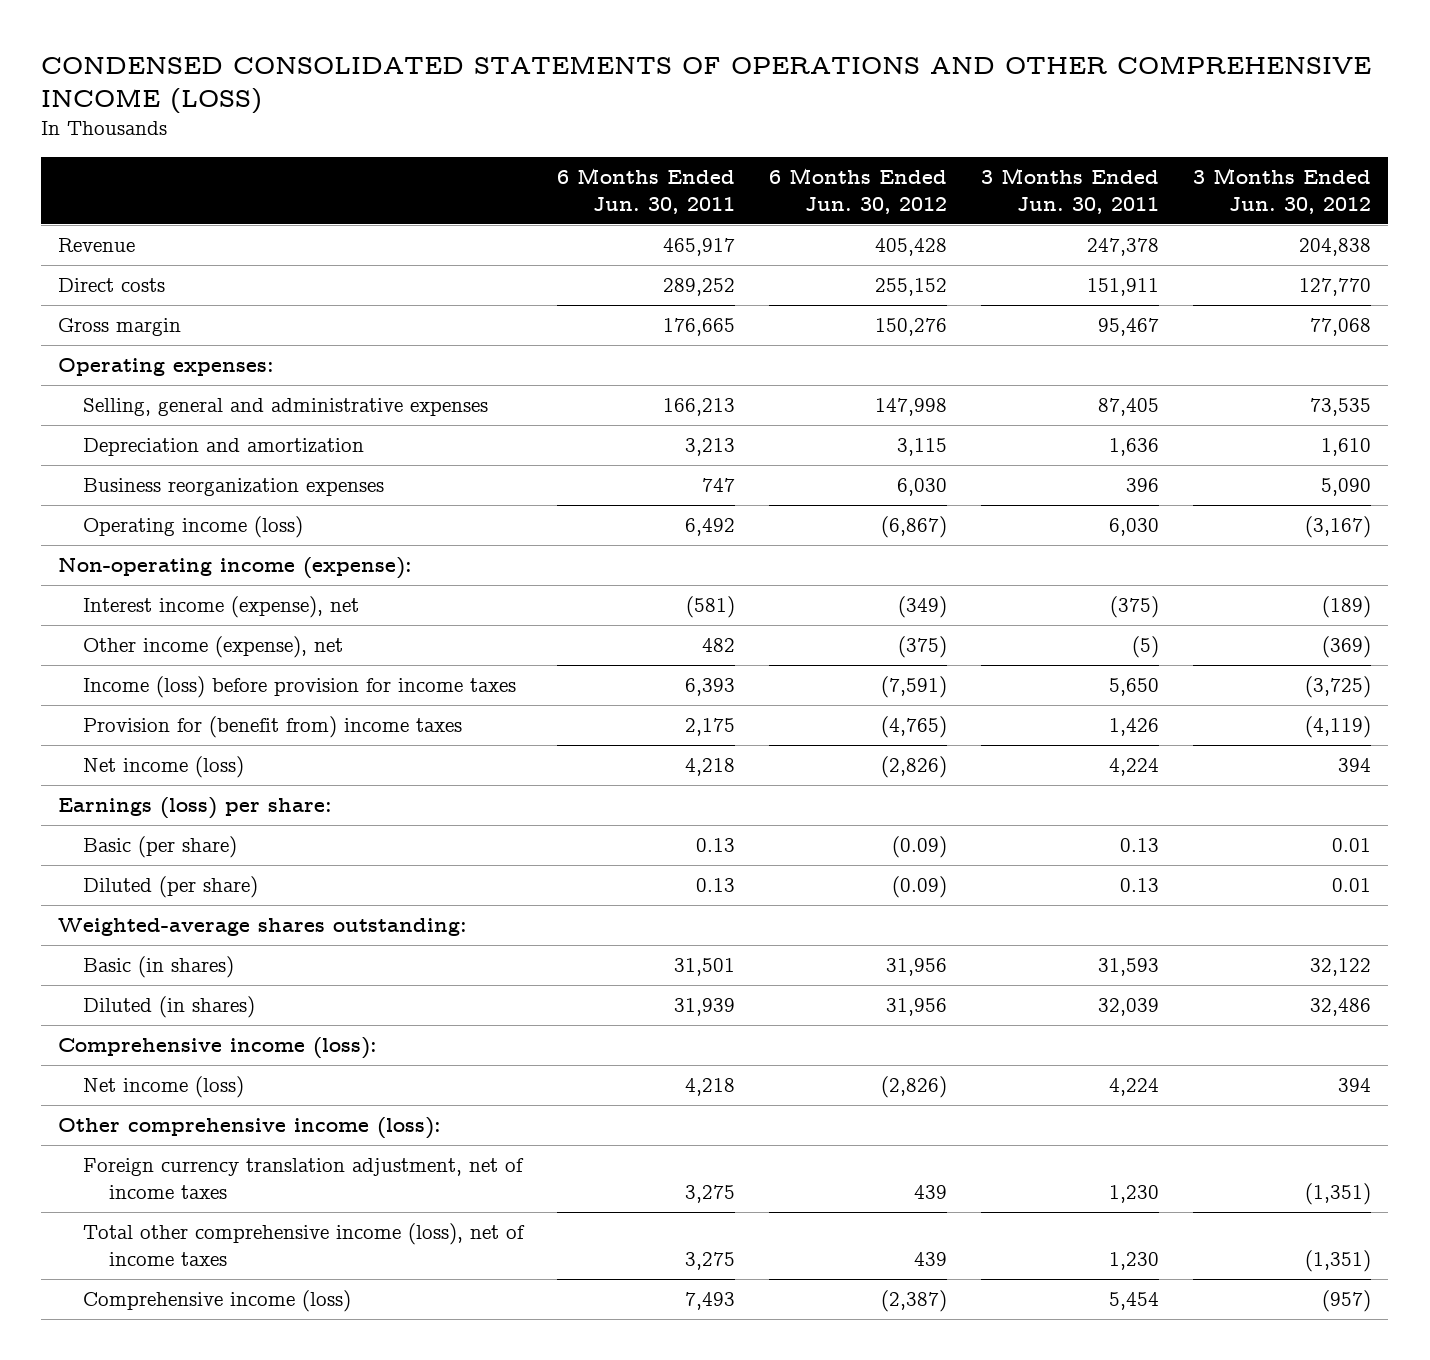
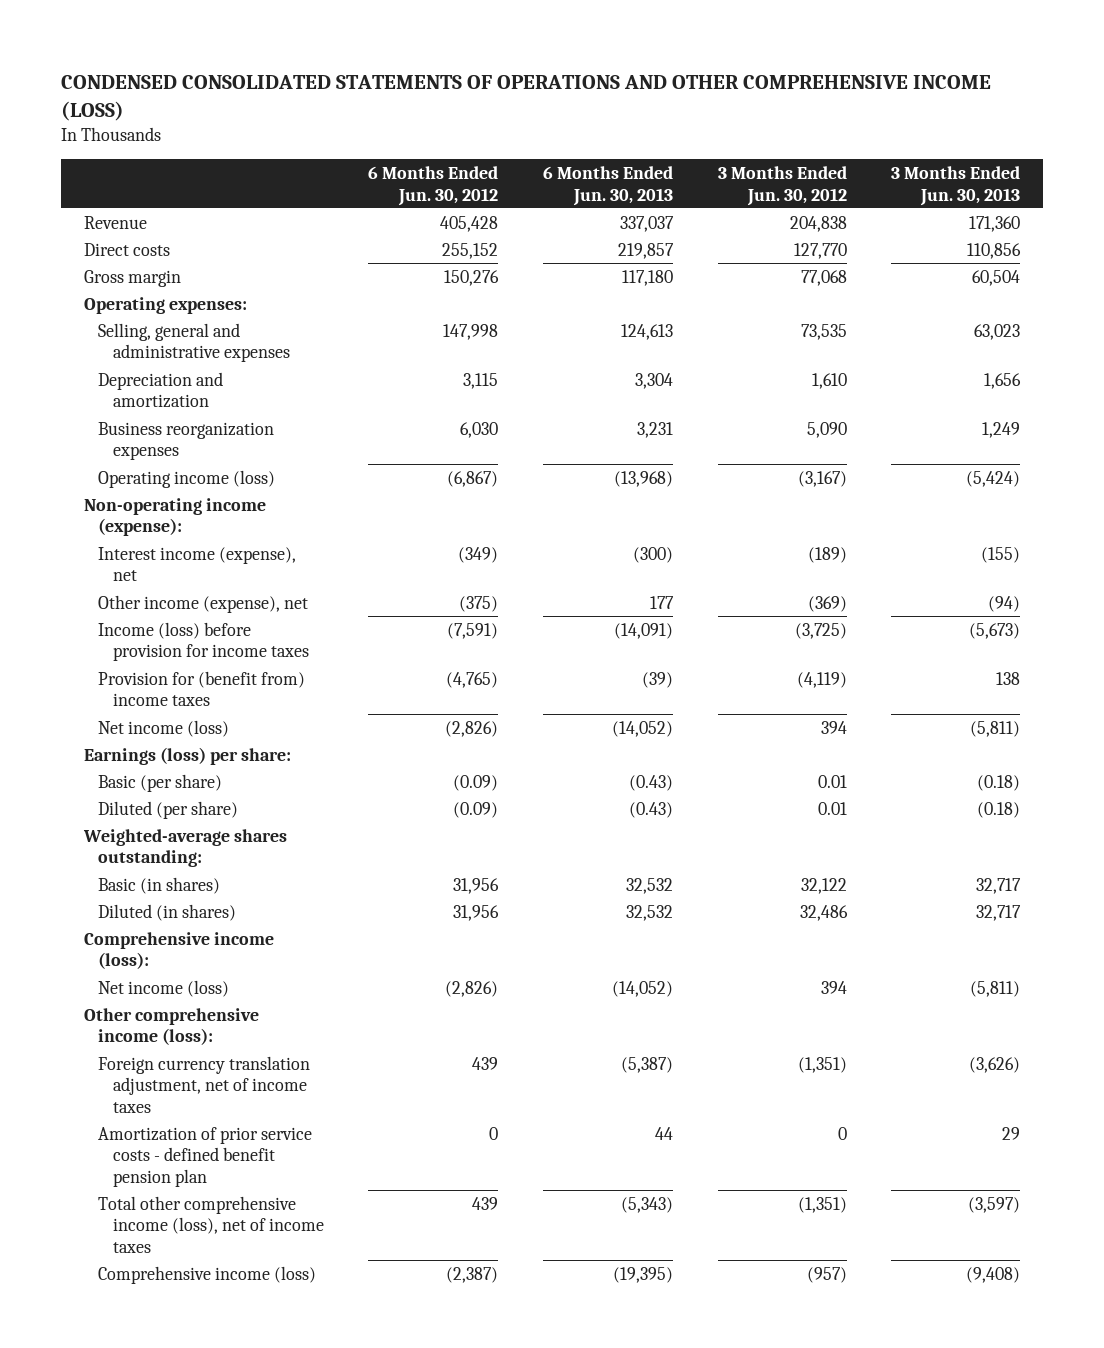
- | 6 Months Ended Jun. 30, 2011 | 6 Months Ended Jun. 30, 2012 | 3 Months Ended Jun. 30, 2011 | 3 Months Ended Jun. 30, 2012
+ | 6 Months Ended Jun. 30, 2012 | 6 Months Ended Jun. 30, 2013 | 3 Months Ended Jun. 30, 2012 | 3 Months Ended Jun. 30, 2013
+ Amortization of prior service costs - defined benefit pension plan | 0 | 44 | 0 | 29

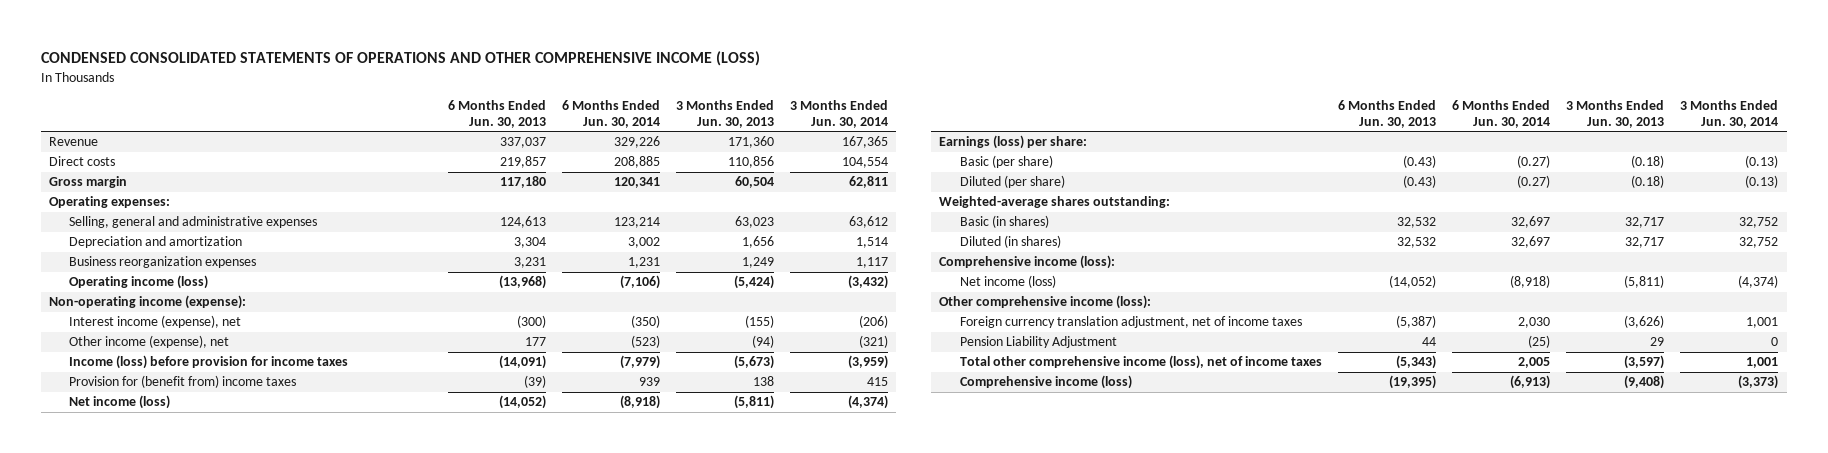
- | 6 Months Ended Jun. 30, 2012 | 6 Months Ended Jun. 30, 2013 | 3 Months Ended Jun. 30, 2012 | 3 Months Ended Jun. 30, 2013
+ | 6 Months Ended Jun. 30, 2013 | 6 Months Ended Jun. 30, 2014 | 3 Months Ended Jun. 30, 2013 | 3 Months Ended Jun. 30, 2014
- Amortization of prior service costs - defined benefit pension plan | 0 | 44 | 0 | 29
+ Pension Liability Adjustment | 44 | (25) | 29 | 0

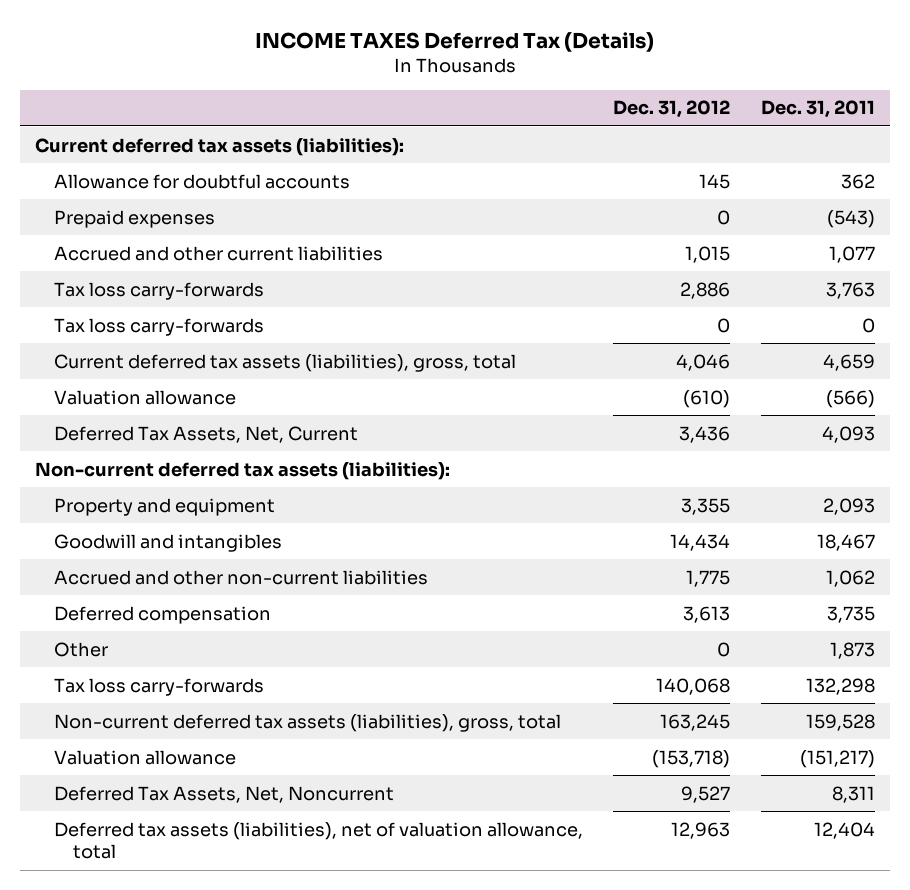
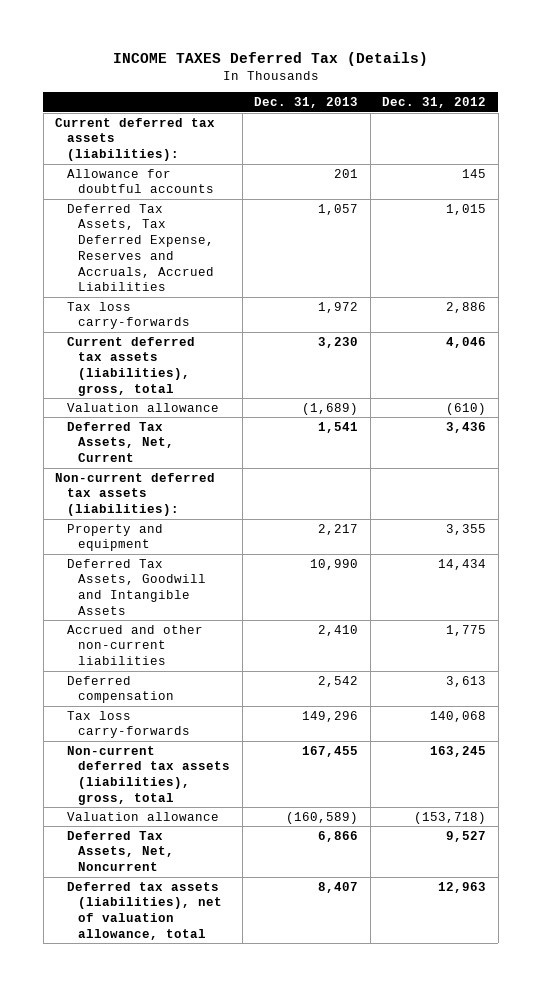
- | Dec. 31, 2012 | Dec. 31, 2011
+ | Dec. 31, 2013 | Dec. 31, 2012
- Prepaid expenses | 0 | (543)
- Accrued and other current liabilities | 1,015 | 1,077
+ Deferred Tax Assets, Tax Deferred Expense, Reserves and Accruals, Accrued Liabilities | 1,057 | 1,015
- Tax loss carry-forwards | 0 | 0
- Goodwill and intangibles | 14,434 | 18,467
+ Deferred Tax Assets, Goodwill and Intangible Assets | 10,990 | 14,434
- Other | 0 | 1,873

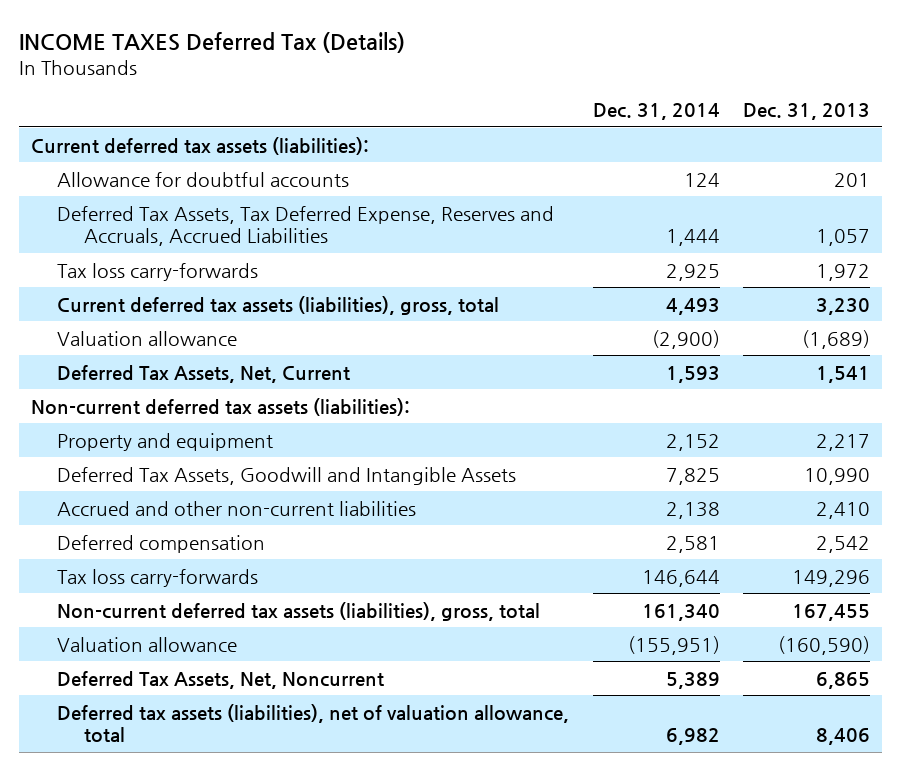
- | Dec. 31, 2013 | Dec. 31, 2012
+ | Dec. 31, 2014 | Dec. 31, 2013
- Valuation allowance | (160,589) | (153,718)
- Deferred Tax Assets, Net, Noncurrent | 6,866 | 9,527
- Deferred tax assets (liabilities), net of valuation allowance, total | 8,407 | 12,963
+ Valuation allowance | (155,951) | (160,590)
+ Deferred Tax Assets, Net, Noncurrent | 5,389 | 6,865
+ Deferred tax assets (liabilities), net of valuation allowance, total | 6,982 | 8,406

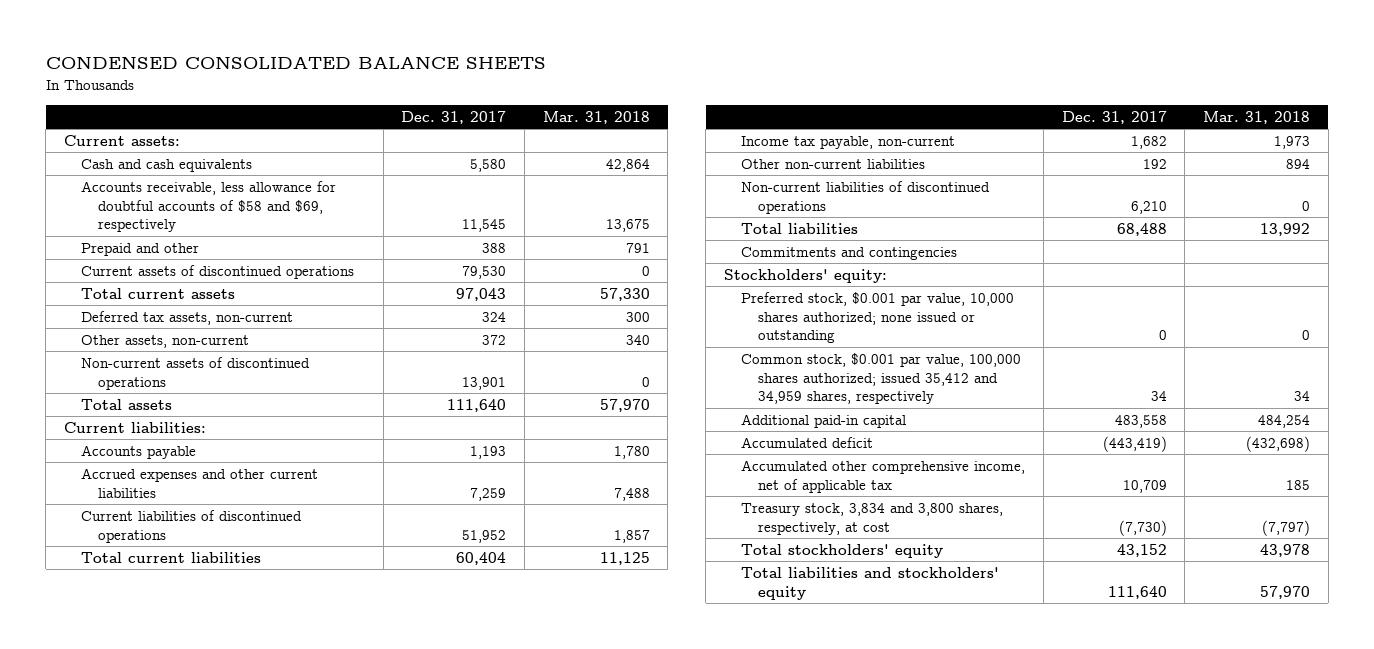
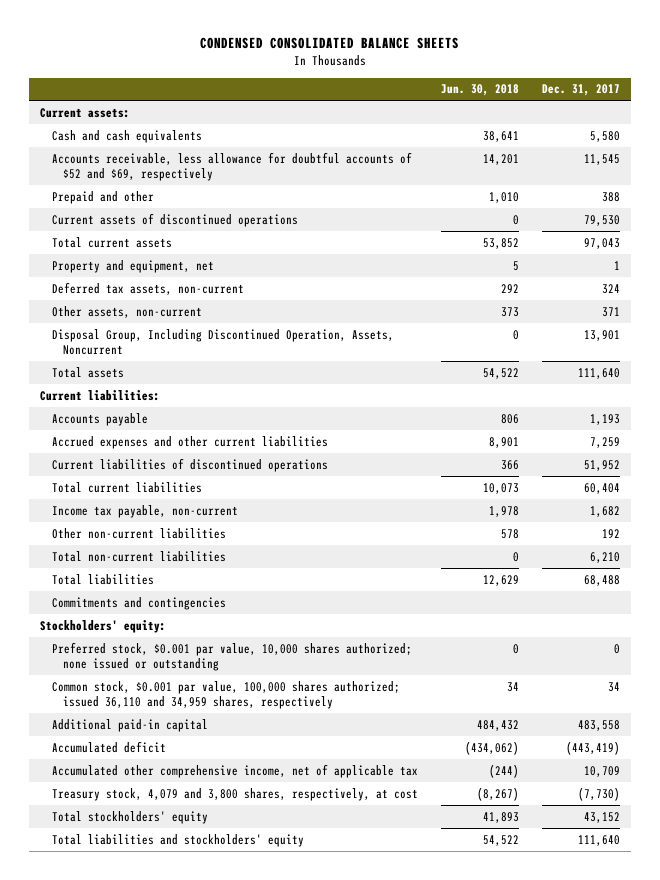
- | Dec. 31, 2017 | Mar. 31, 2018
+ | Jun. 30, 2018 | Dec. 31, 2017
- Accounts receivable, less allowance for doubtful accounts of $58 and $69, respectively | 11,545 | 13,675
+ Accounts receivable, less allowance for doubtful accounts of $52 and $69, respectively | 14,201 | 11,545
+ Property and equipment, net | 5 | 1
- Other assets, non-current | 372 | 340
- Non-current assets of discontinued operations | 13,901 | 0
+ Other assets, non-current | 373 | 371
+ Disposal Group, Including Discontinued Operation, Assets, Noncurrent | 0 | 13,901
- Non-current liabilities of discontinued operations | 6,210 | 0
+ Total non-current liabilities | 0 | 6,210
- Common stock, $0.001 par value, 100,000 shares authorized; issued 35,412 and 34,959 shares, respectively | 34 | 34
+ Common stock, $0.001 par value, 100,000 shares authorized; issued 36,110 and 34,959 shares, respectively | 34 | 34
- Treasury stock, 3,834 and 3,800 shares, respectively, at cost | (7,730) | (7,797)
+ Treasury stock, 4,079 and 3,800 shares, respectively, at cost | (8,267) | (7,730)

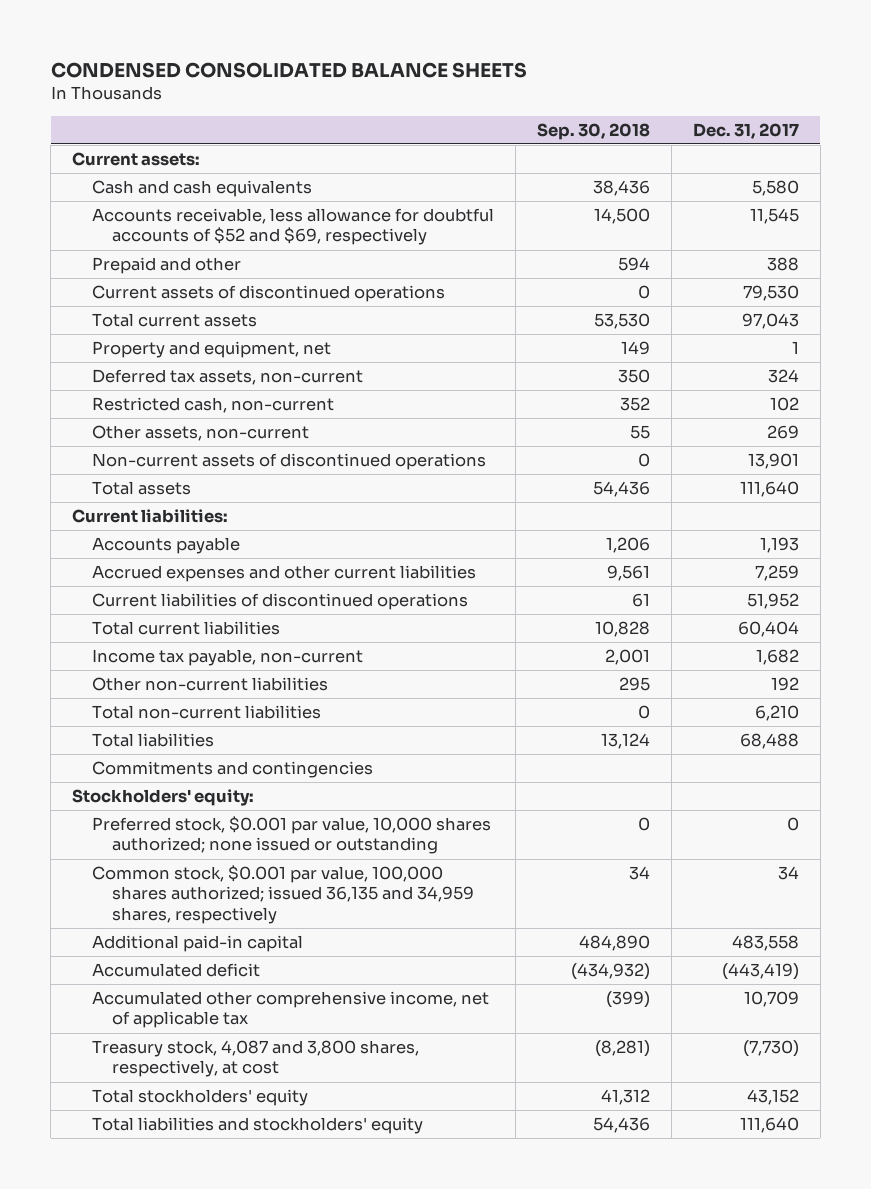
- | Jun. 30, 2018 | Dec. 31, 2017
+ | Sep. 30, 2018 | Dec. 31, 2017
- Other assets, non-current | 373 | 371
- Disposal Group, Including Discontinued Operation, Assets, Noncurrent | 0 | 13,901
+ Restricted cash, non-current | 352 | 102
+ Other assets, non-current | 55 | 269
+ Non-current assets of discontinued operations | 0 | 13,901
- Common stock, $0.001 par value, 100,000 shares authorized; issued 36,110 and 34,959 shares, respectively | 34 | 34
+ Common stock, $0.001 par value, 100,000 shares authorized; issued 36,135 and 34,959 shares, respectively | 34 | 34
- Treasury stock, 4,079 and 3,800 shares, respectively, at cost | (8,267) | (7,730)
+ Treasury stock, 4,087 and 3,800 shares, respectively, at cost | (8,281) | (7,730)

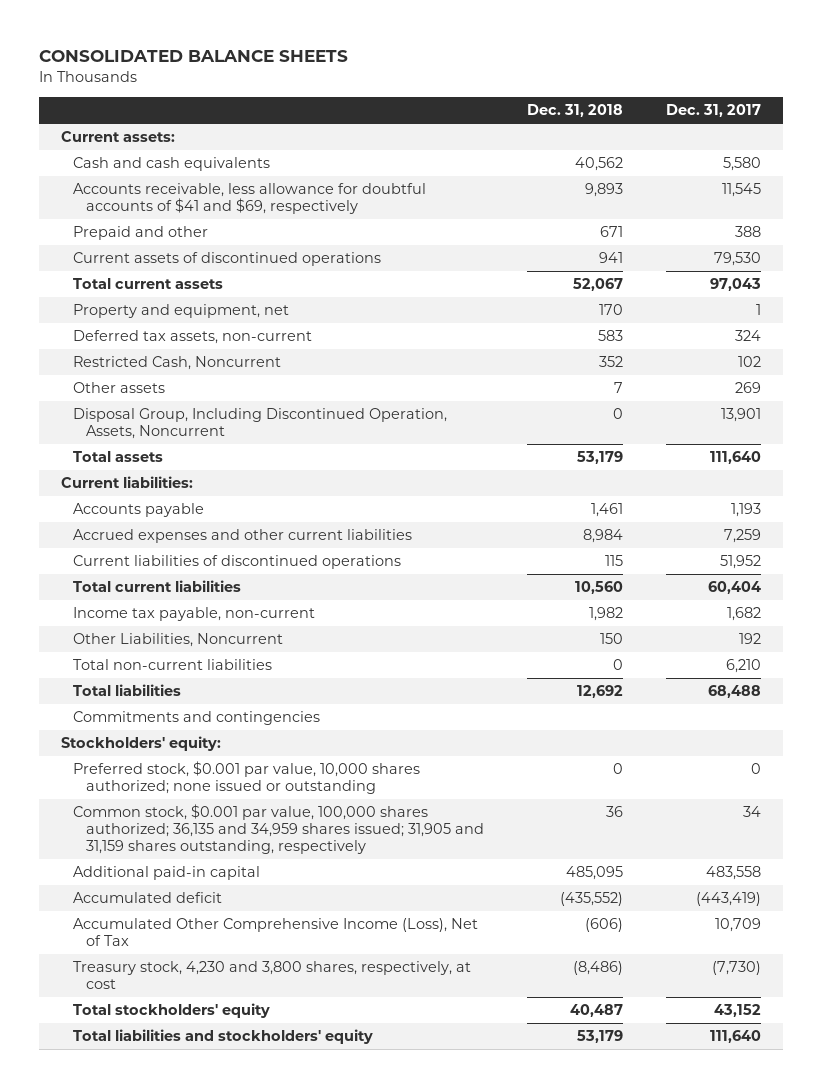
- CONDENSED CONSOLIDATED BALANCE SHEETS
+ CONSOLIDATED BALANCE SHEETS
- | Sep. 30, 2018 | Dec. 31, 2017
+ | Dec. 31, 2018 | Dec. 31, 2017
- Accounts receivable, less allowance for doubtful accounts of $52 and $69, respectively | 14,500 | 11,545
+ Accounts receivable, less allowance for doubtful accounts of $41 and $69, respectively | 9,893 | 11,545
- Restricted cash, non-current | 352 | 102
- Other assets, non-current | 55 | 269
- Non-current assets of discontinued operations | 0 | 13,901
+ Restricted Cash, Noncurrent | 352 | 102
+ Other assets | 7 | 269
+ Disposal Group, Including Discontinued Operation, Assets, Noncurrent | 0 | 13,901
- Other non-current liabilities | 295 | 192
+ Other Liabilities, Noncurrent | 150 | 192
- Common stock, $0.001 par value, 100,000 shares authorized; issued 36,135 and 34,959 shares, respectively | 34 | 34
+ Common stock, $0.001 par value, 100,000 shares authorized; 36,135 and 34,959 shares issued; 31,905 and 31,159 shares outstanding, respectively | 36 | 34
- Accumulated other comprehensive income, net of applicable tax | (399) | 10,709
- Treasury stock, 4,087 and 3,800 shares, respectively, at cost | (8,281) | (7,730)
+ Accumulated Other Comprehensive Income (Loss), Net of Tax | (606) | 10,709
+ Treasury stock, 4,230 and 3,800 shares, respectively, at cost | (8,486) | (7,730)

